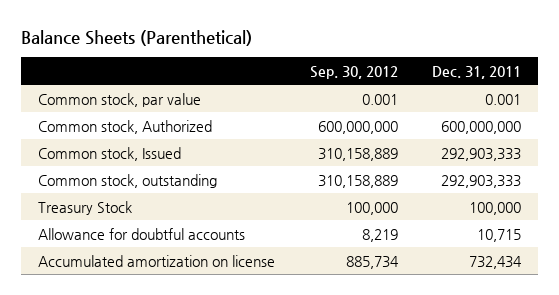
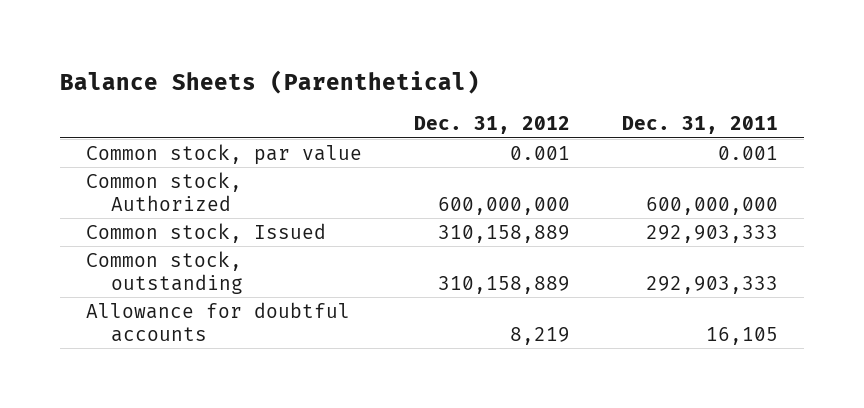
- | Sep. 30, 2012 | Dec. 31, 2011
+ | Dec. 31, 2012 | Dec. 31, 2011
- Treasury Stock | 100,000 | 100,000
- Allowance for doubtful accounts | 8,219 | 10,715
- Accumulated amortization on license | 885,734 | 732,434
+ Allowance for doubtful accounts | 8,219 | 16,105

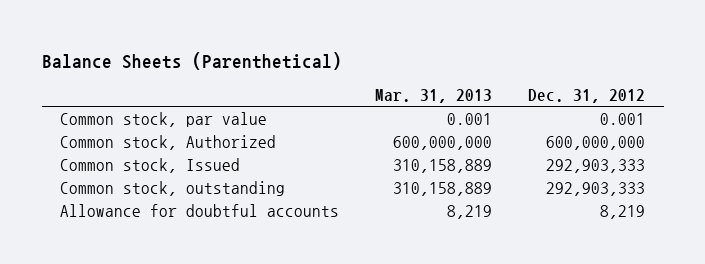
- | Dec. 31, 2012 | Dec. 31, 2011
+ | Mar. 31, 2013 | Dec. 31, 2012
- Common stock, Issued | 310,158,889 | 292,903,333
- Common stock, outstanding | 310,158,889 | 292,903,333
+ Common stock, Issued | 310,158,889 | 292,903,333
+ Common stock, outstanding | 310,158,889 | 292,903,333

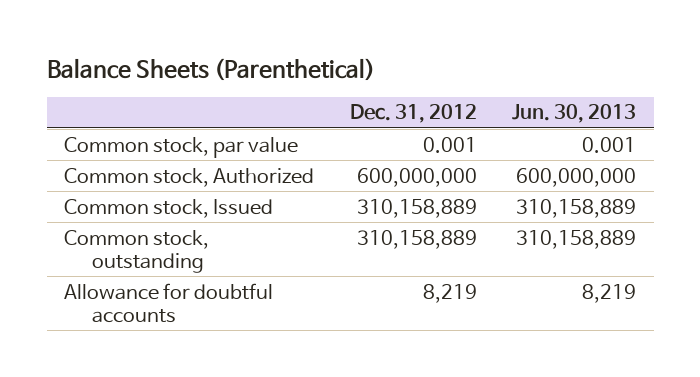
- | Mar. 31, 2013 | Dec. 31, 2012
+ | Dec. 31, 2012 | Jun. 30, 2013
- Common stock, Issued | 310,158,889 | 292,903,333
- Common stock, outstanding | 310,158,889 | 292,903,333
+ Common stock, Issued | 310,158,889 | 310,158,889
+ Common stock, outstanding | 310,158,889 | 310,158,889

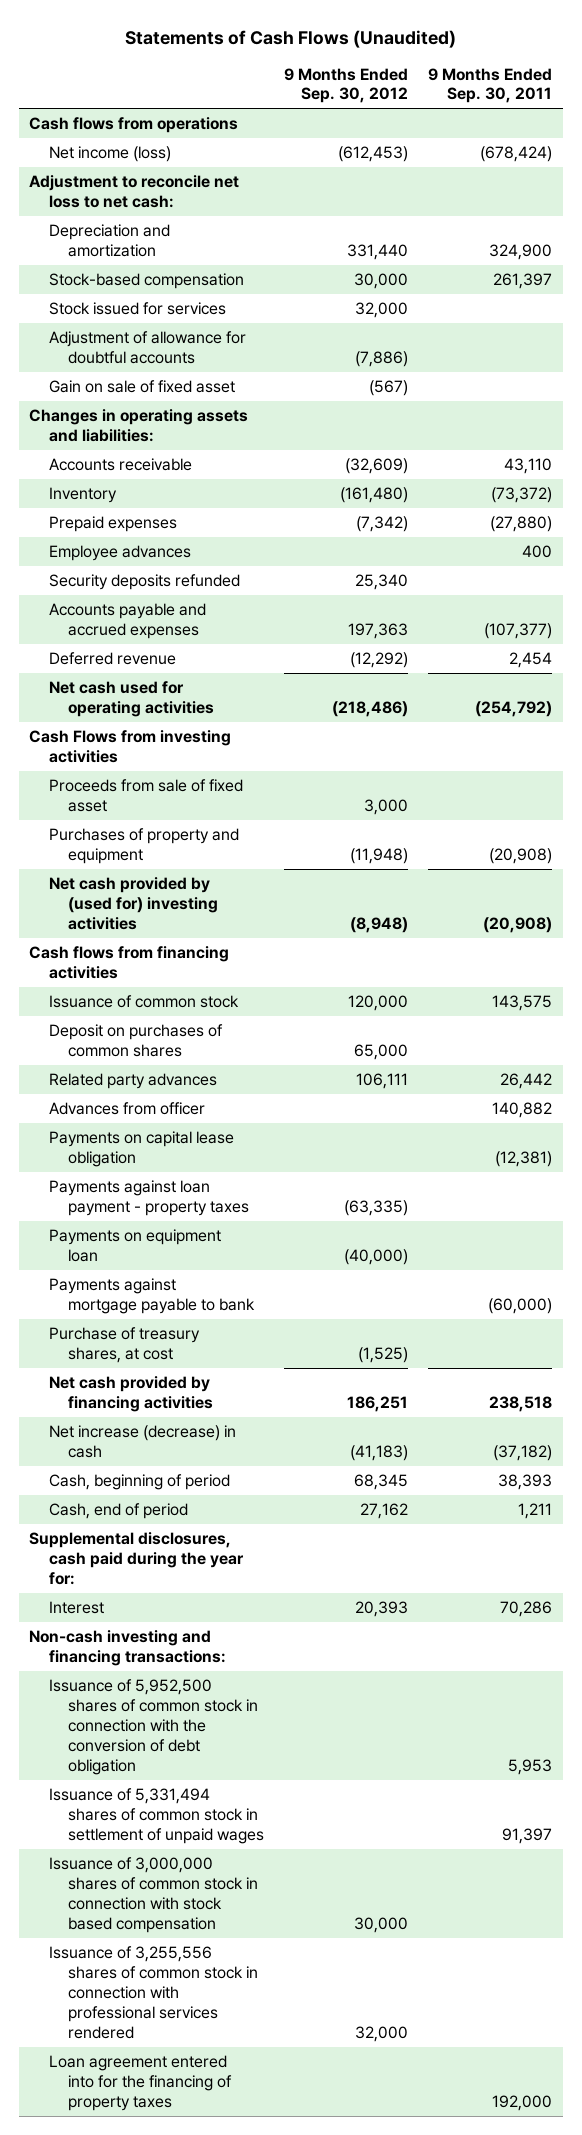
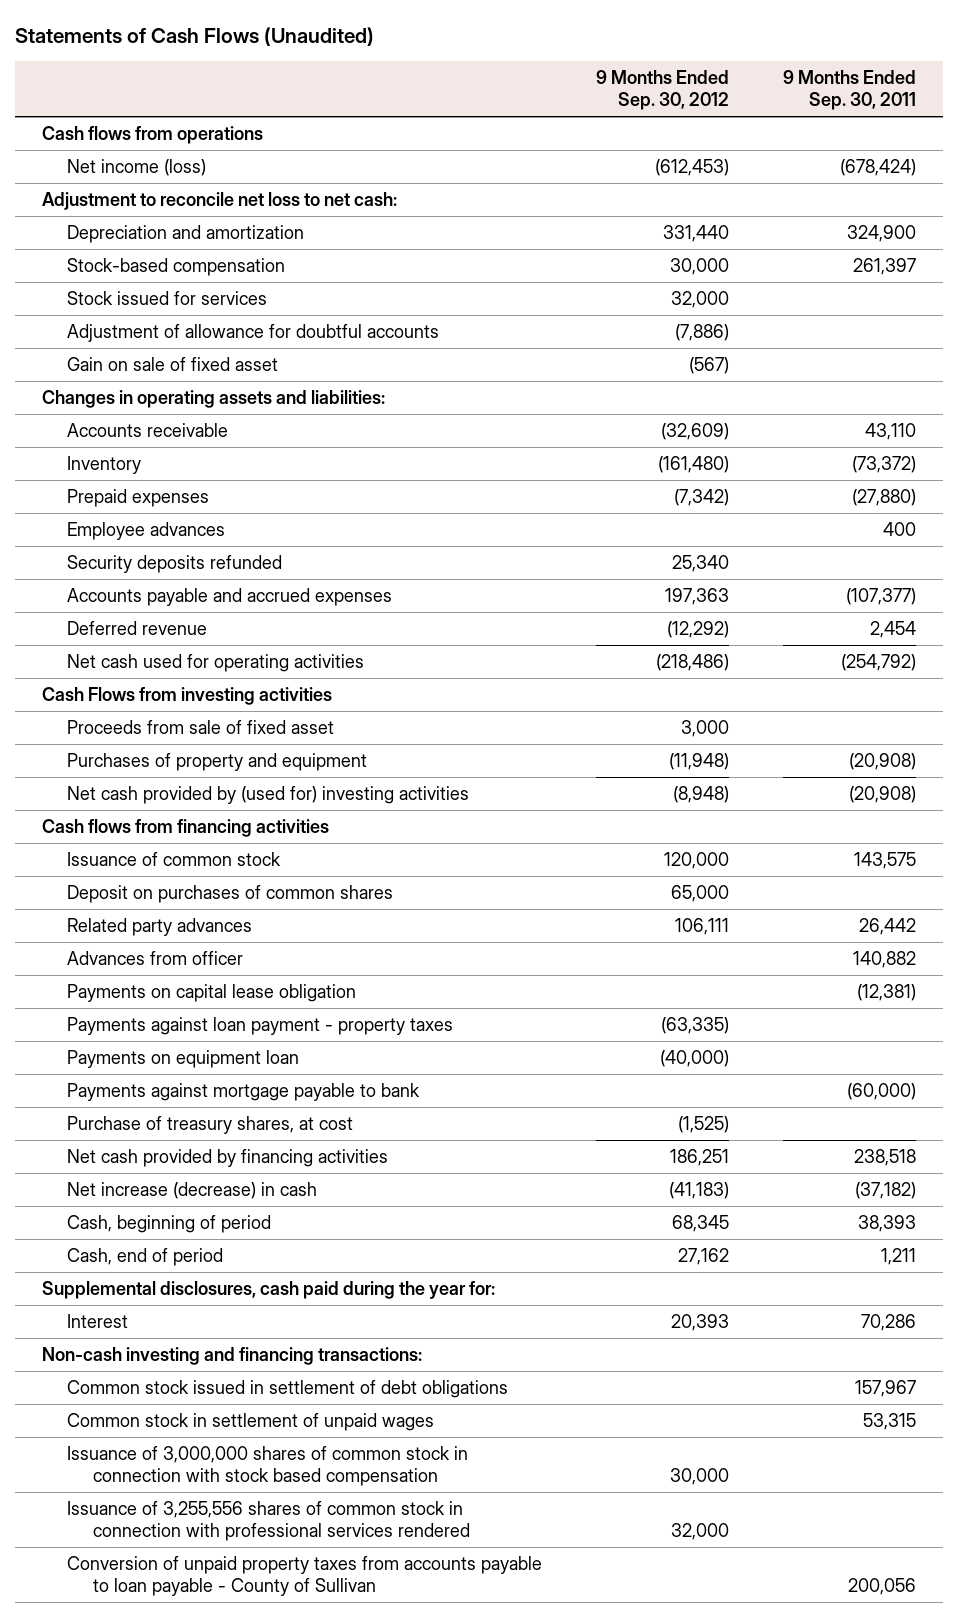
- Issuance of 5,952,500 shares of common stock in connection with the conversion of debt obligation | | 5,953
- Issuance of 5,331,494 shares of common stock in settlement of unpaid wages | | 91,397
+ Common stock issued in settlement of debt obligations | | 157,967
+ Common stock in settlement of unpaid wages | | 53,315
- Loan agreement entered into for the financing of property taxes | | 192,000
+ Conversion of unpaid property taxes from accounts payable to loan payable - County of Sullivan | | 200,056

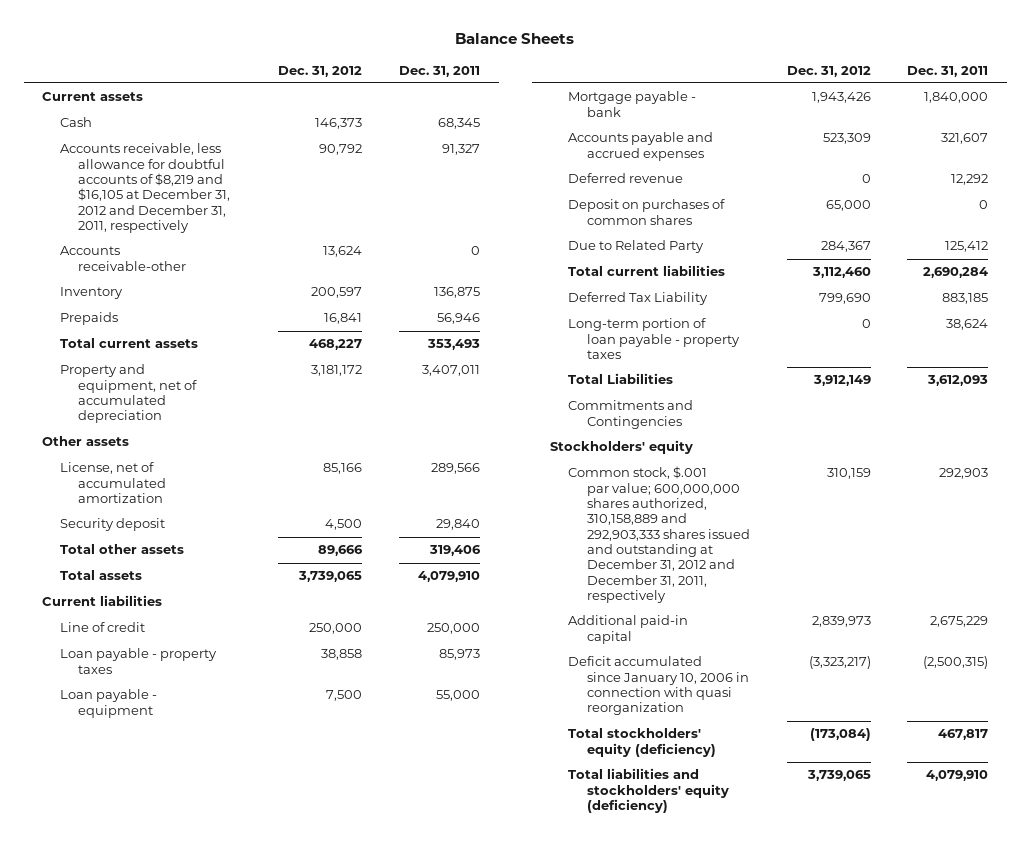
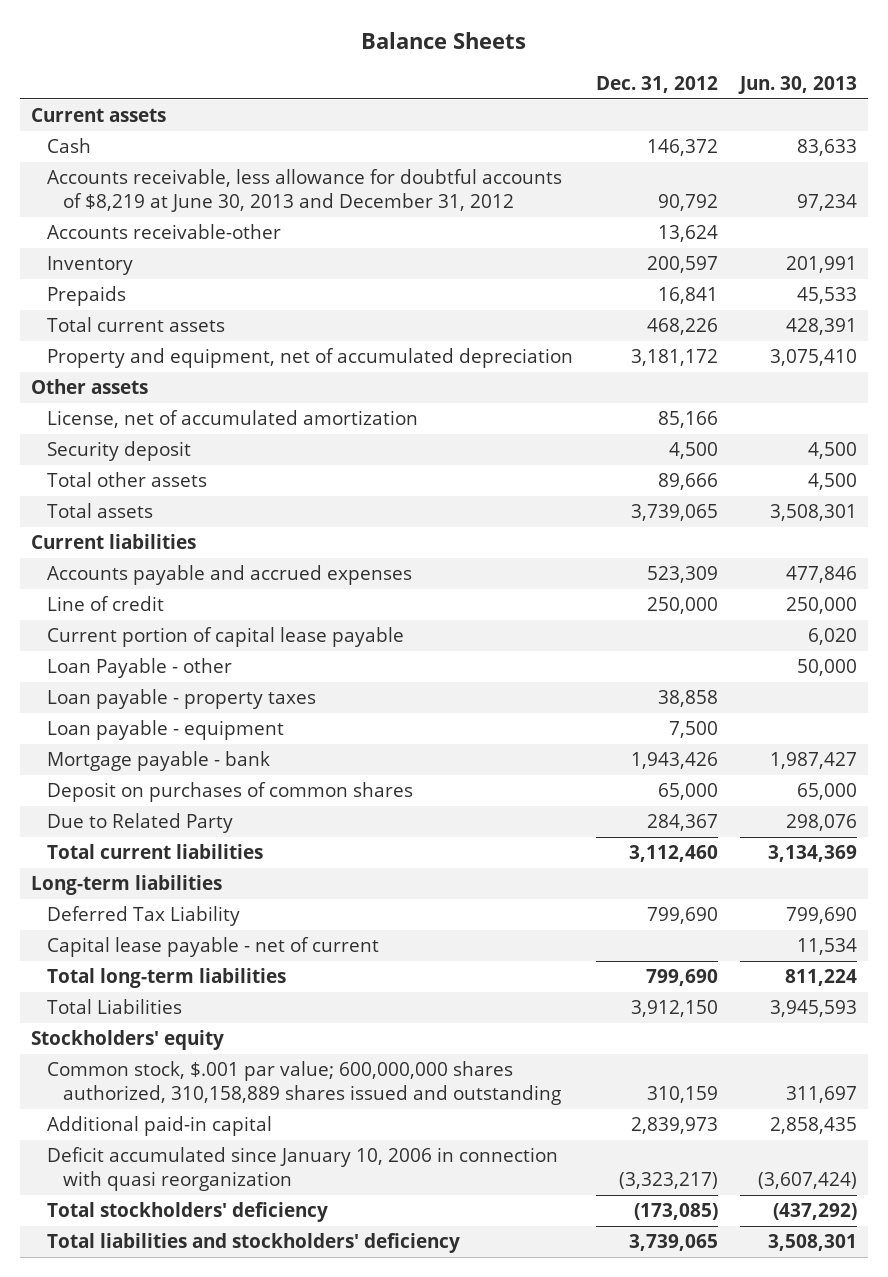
- | Dec. 31, 2012 | Dec. 31, 2011
+ | Dec. 31, 2012 | Jun. 30, 2013
- Cash | 146,373 | 68,345
- Accounts receivable, less allowance for doubtful accounts of $8,219 and $16,105 at December 31, 2012 and December 31, 2011, respectively | 90,792 | 91,327
+ Cash | 146,372 | 83,633
+ Accounts receivable, less allowance for doubtful accounts of $8,219 at June 30, 2013 and December 31, 2012 | 90,792 | 97,234
- Total current assets | 468,227 | 353,493
+ Total current assets | 468,226 | 428,391
moved up: Accounts payable and accrued expenses | 523,309 | 477,846
+ Current portion of capital lease payable | | 6,020
+ Loan Payable - other | | 50,000
- Deferred revenue | 0 | 12,292
+ Long-term liabilities
- Long-term portion of loan payable - property taxes | 0 | 38,624
- Total Liabilities | 3,912,149 | 3,612,093
- Commitments and Contingencies
+ Capital lease payable - net of current | | 11,534
+ Total long-term liabilities | 799,690 | 811,224
+ Total Liabilities | 3,912,150 | 3,945,593
- Common stock, $.001 par value; 600,000,000 shares authorized, 310,158,889 and 292,903,333 shares issued and outstanding at December 31, 2012 and December 31, 2011, respectively | 310,159 | 292,903
+ Common stock, $.001 par value; 600,000,000 shares authorized, 310,158,889 shares issued and outstanding | 310,159 | 311,697
- Total stockholders' equity (deficiency) | (173,084) | 467,817
- Total liabilities and stockholders' equity (deficiency) | 3,739,065 | 4,079,910
+ Total stockholders' deficiency | (173,085) | (437,292)
+ Total liabilities and stockholders' deficiency | 3,739,065 | 3,508,301

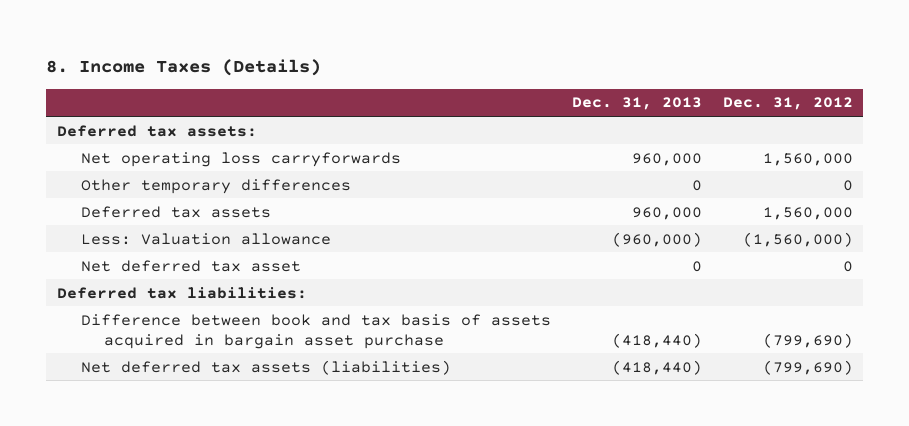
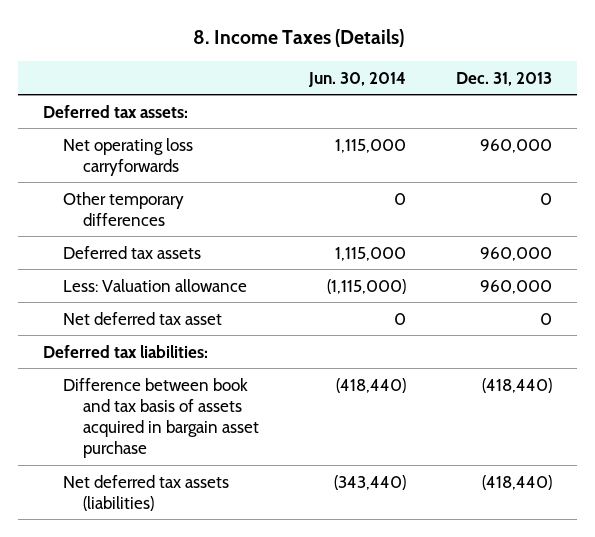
- | Dec. 31, 2013 | Dec. 31, 2012
+ | Jun. 30, 2014 | Dec. 31, 2013
- Less: Valuation allowance | (960,000) | (1,560,000)
+ Less: Valuation allowance | (1,115,000) | 960,000

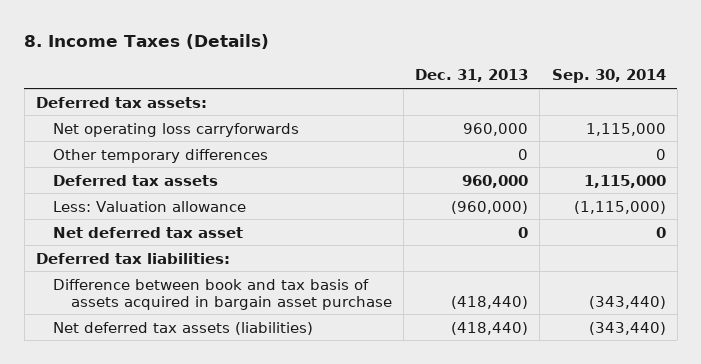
- | Jun. 30, 2014 | Dec. 31, 2013
+ | Dec. 31, 2013 | Sep. 30, 2014
- Less: Valuation allowance | (1,115,000) | 960,000
+ Less: Valuation allowance | (960,000) | (1,115,000)

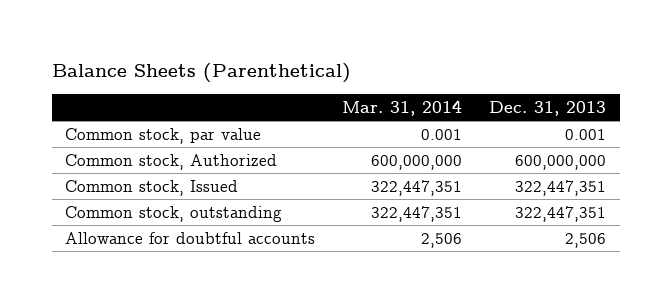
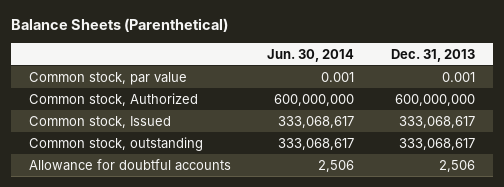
- | Mar. 31, 2014 | Dec. 31, 2013
+ | Jun. 30, 2014 | Dec. 31, 2013
- Common stock, Issued | 322,447,351 | 322,447,351
- Common stock, outstanding | 322,447,351 | 322,447,351
+ Common stock, Issued | 333,068,617 | 333,068,617
+ Common stock, outstanding | 333,068,617 | 333,068,617

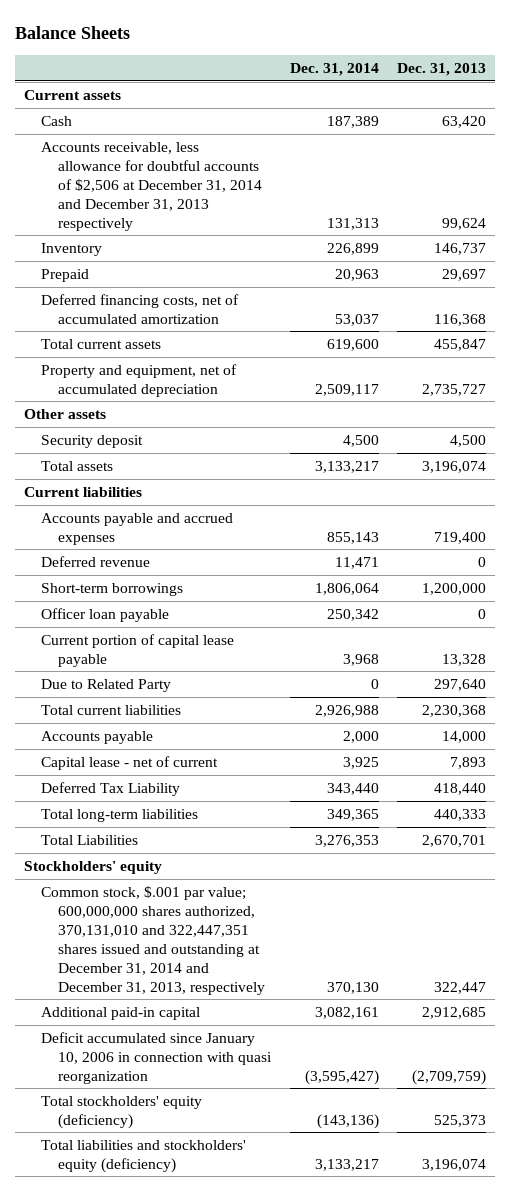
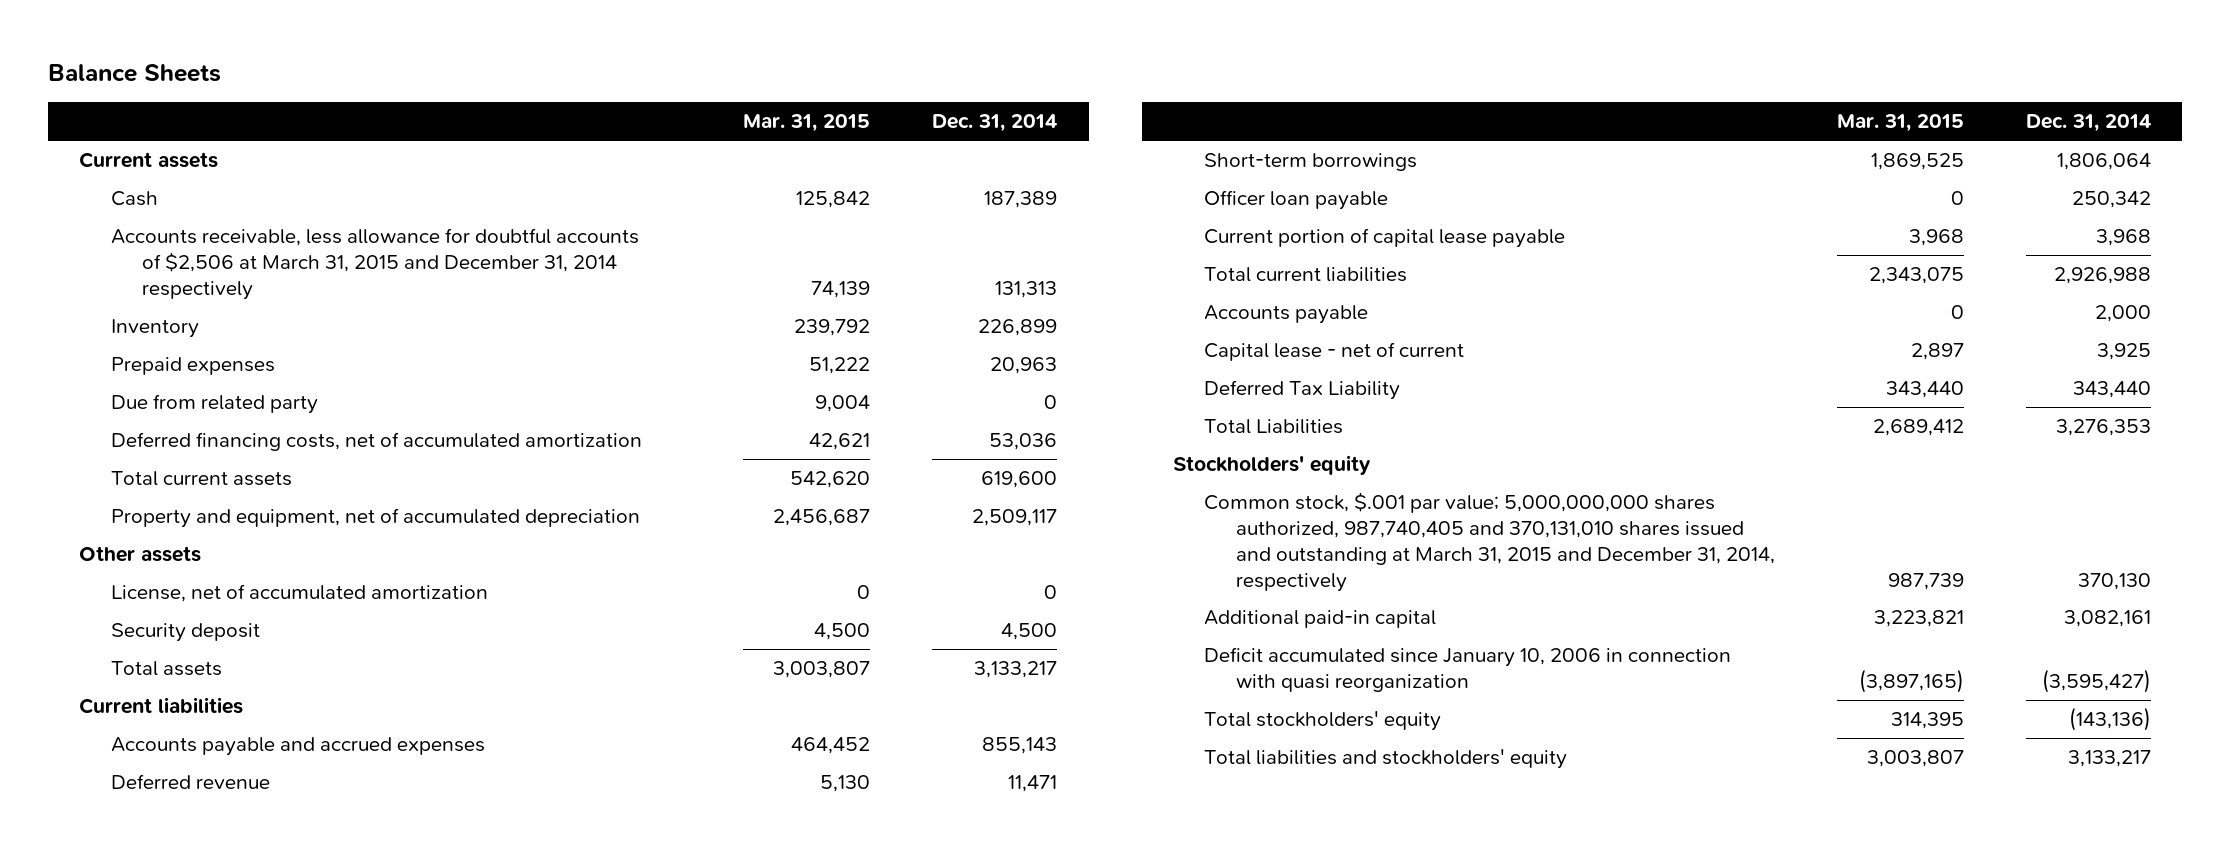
- | Dec. 31, 2014 | Dec. 31, 2013
+ | Mar. 31, 2015 | Dec. 31, 2014
- Accounts receivable, less allowance for doubtful accounts of $2,506 at December 31, 2014 and December 31, 2013 respectively | 131,313 | 99,624
+ Accounts receivable, less allowance for doubtful accounts of $2,506 at March 31, 2015 and December 31, 2014 respectively | 74,139 | 131,313
- Prepaid | 20,963 | 29,697
- Deferred financing costs, net of accumulated amortization | 53,037 | 116,368
+ Prepaid expenses | 51,222 | 20,963
+ Due from related party | 9,004 | 0
+ Deferred financing costs, net of accumulated amortization | 42,621 | 53,036
+ License, net of accumulated amortization | 0 | 0
- Due to Related Party | 0 | 297,640
- Total long-term liabilities | 349,365 | 440,333
- Common stock, $.001 par value; 600,000,000 shares authorized, 370,131,010 and 322,447,351 shares issued and outstanding at December 31, 2014 and December 31, 2013, respectively | 370,130 | 322,447
+ Common stock, $.001 par value; 5,000,000,000 shares authorized, 987,740,405 and 370,131,010 shares issued and outstanding at March 31, 2015 and December 31, 2014, respectively | 987,739 | 370,130
- Total stockholders' equity (deficiency) | (143,136) | 525,373
- Total liabilities and stockholders' equity (deficiency) | 3,133,217 | 3,196,074
+ Total stockholders' equity | 314,395 | (143,136)
+ Total liabilities and stockholders' equity | 3,003,807 | 3,133,217

